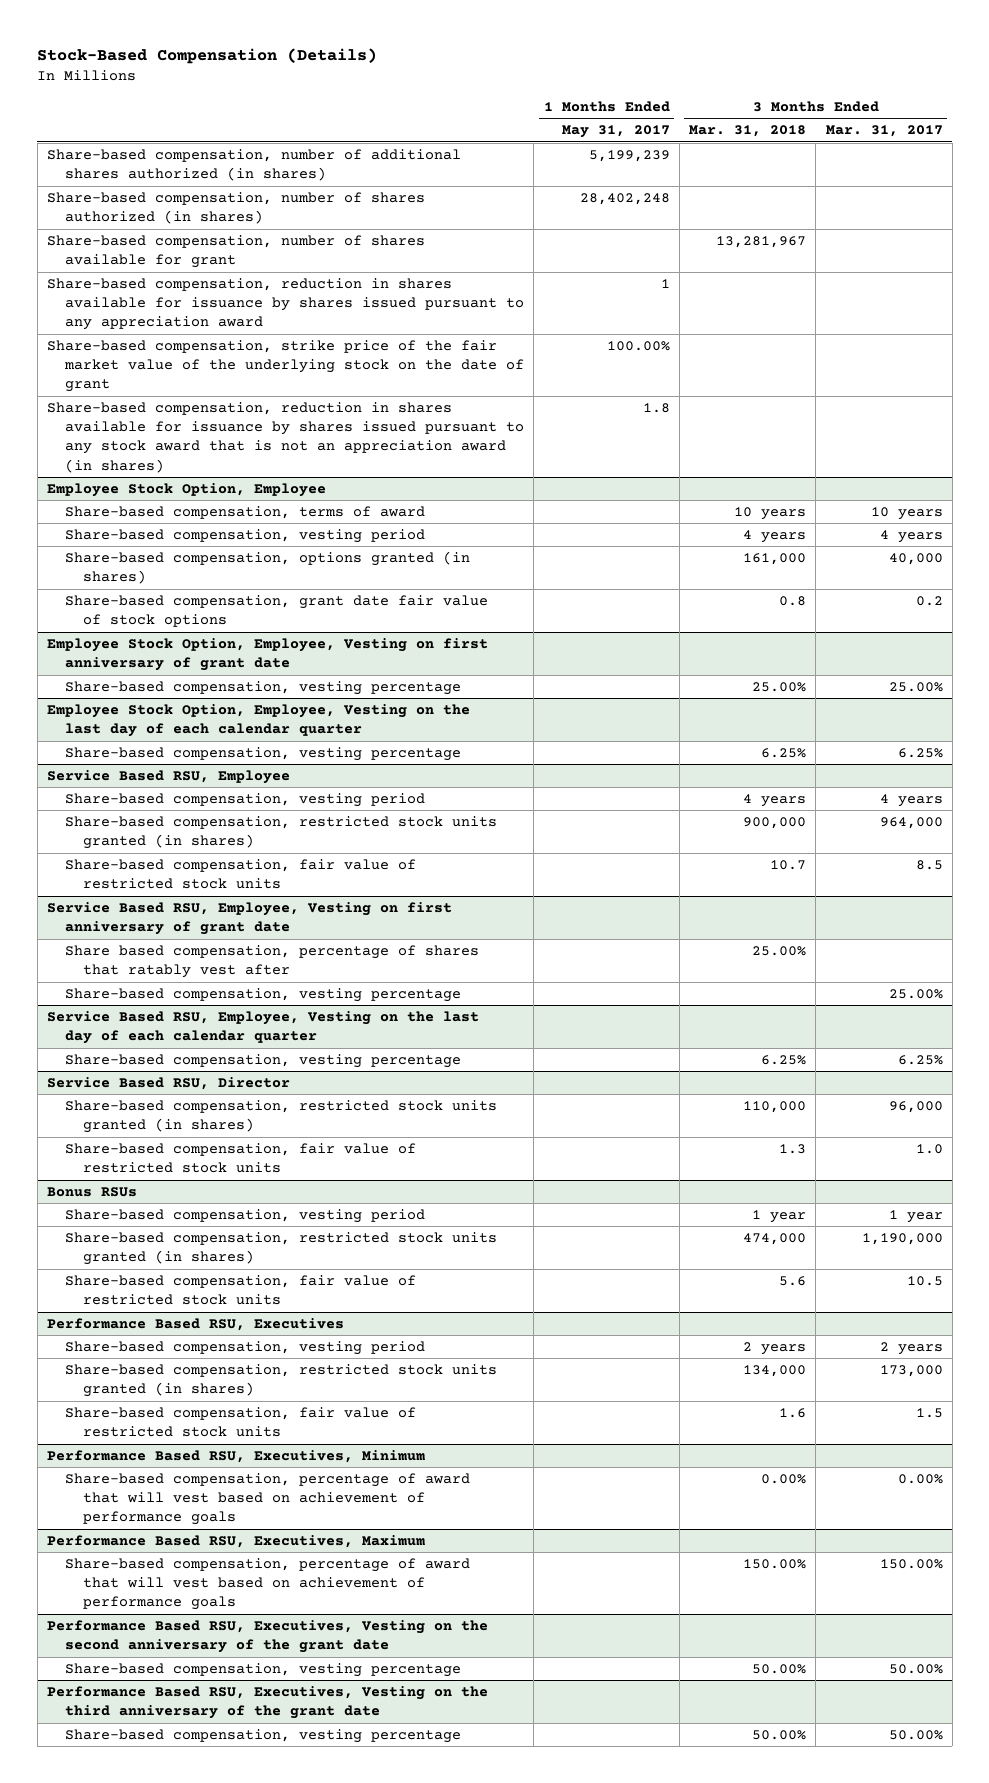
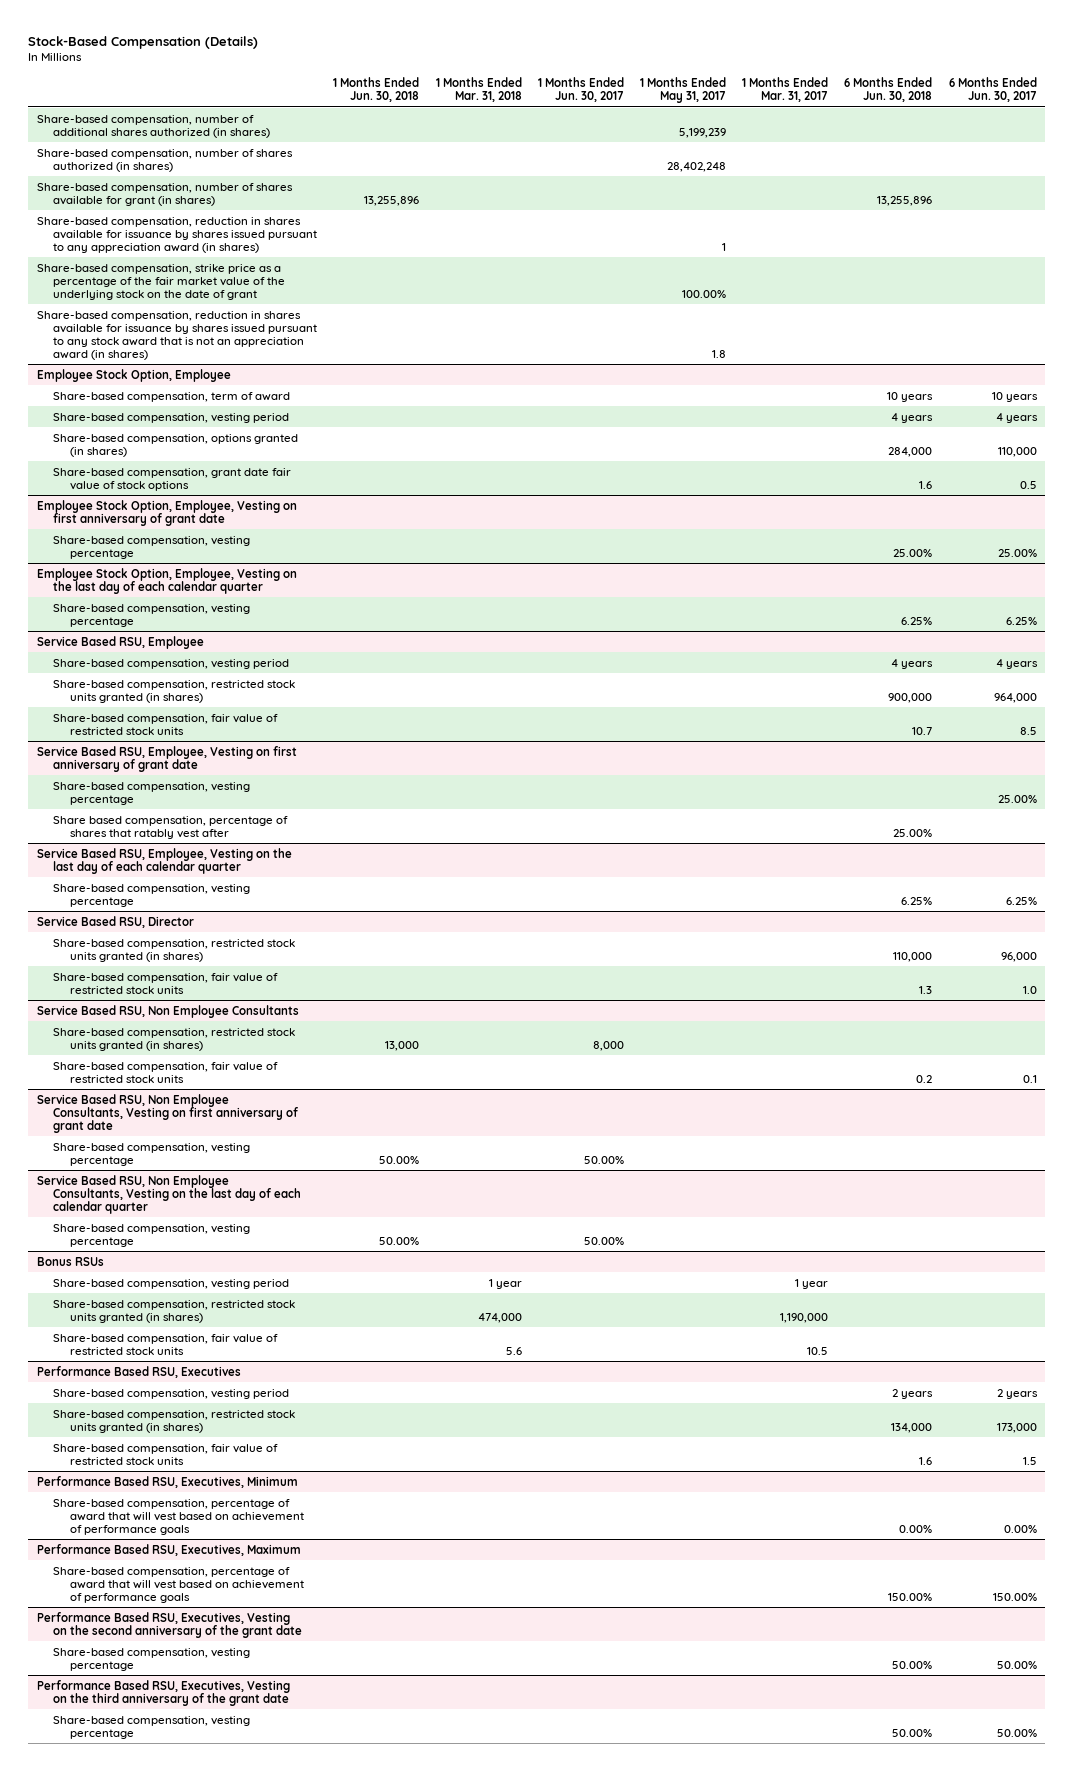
- | 1 Months Ended May 31, 2017 | 3 Months Ended Mar. 31, 2018 | 3 Months Ended Mar. 31, 2017
+ | 1 Months Ended Jun. 30, 2018 | 1 Months Ended Mar. 31, 2018 | 1 Months Ended Jun. 30, 2017 | 1 Months Ended May 31, 2017 | 1 Months Ended Mar. 31, 2017 | 6 Months Ended Jun. 30, 2018 | 6 Months Ended Jun. 30, 2017
- Share-based compensation, number of shares available for grant | | 13,281,967 |
- Share-based compensation, reduction in shares available for issuance by shares issued pursuant to any appreciation award | 1 | |
- Share-based compensation, strike price of the fair market value of the underlying stock on the date of grant | 100.00% | |
+ Share-based compensation, number of shares available for grant (in shares) | 13,255,896 | | | | | 13,255,896 |
+ Share-based compensation, reduction in shares available for issuance by shares issued pursuant to any appreciation award (in shares) | | | | 1 | | |
+ Share-based compensation, strike price as a percentage of the fair market value of the underlying stock on the date of grant | | | | 100.00% | | |
@ Employee Stock Option, Employee
- Share-based compensation, terms of award | | 10 years | 10 years
+ Share-based compensation, term of award | | | | | | 10 years | 10 years
@ Service Based RSU, Employee, Vesting on first anniversary of grant date
moved down: Share based compensation, percentage of shares that ratably vest after | | | | | | 25.00% |
+ Service Based RSU, Non Employee Consultants
+ Share-based compensation, restricted stock units granted (in shares) | 13,000 | | 8,000 | | | |
+ Share-based compensation, fair value of restricted stock units | | | | | | 0.2 | 0.1
+ Service Based RSU, Non Employee Consultants, Vesting on first anniversary of grant date
+ Share-based compensation, vesting percentage | 50.00% | | 50.00% | | | |
+ Service Based RSU, Non Employee Consultants, Vesting on the last day of each calendar quarter
+ Share-based compensation, vesting percentage | 50.00% | | 50.00% | | | |

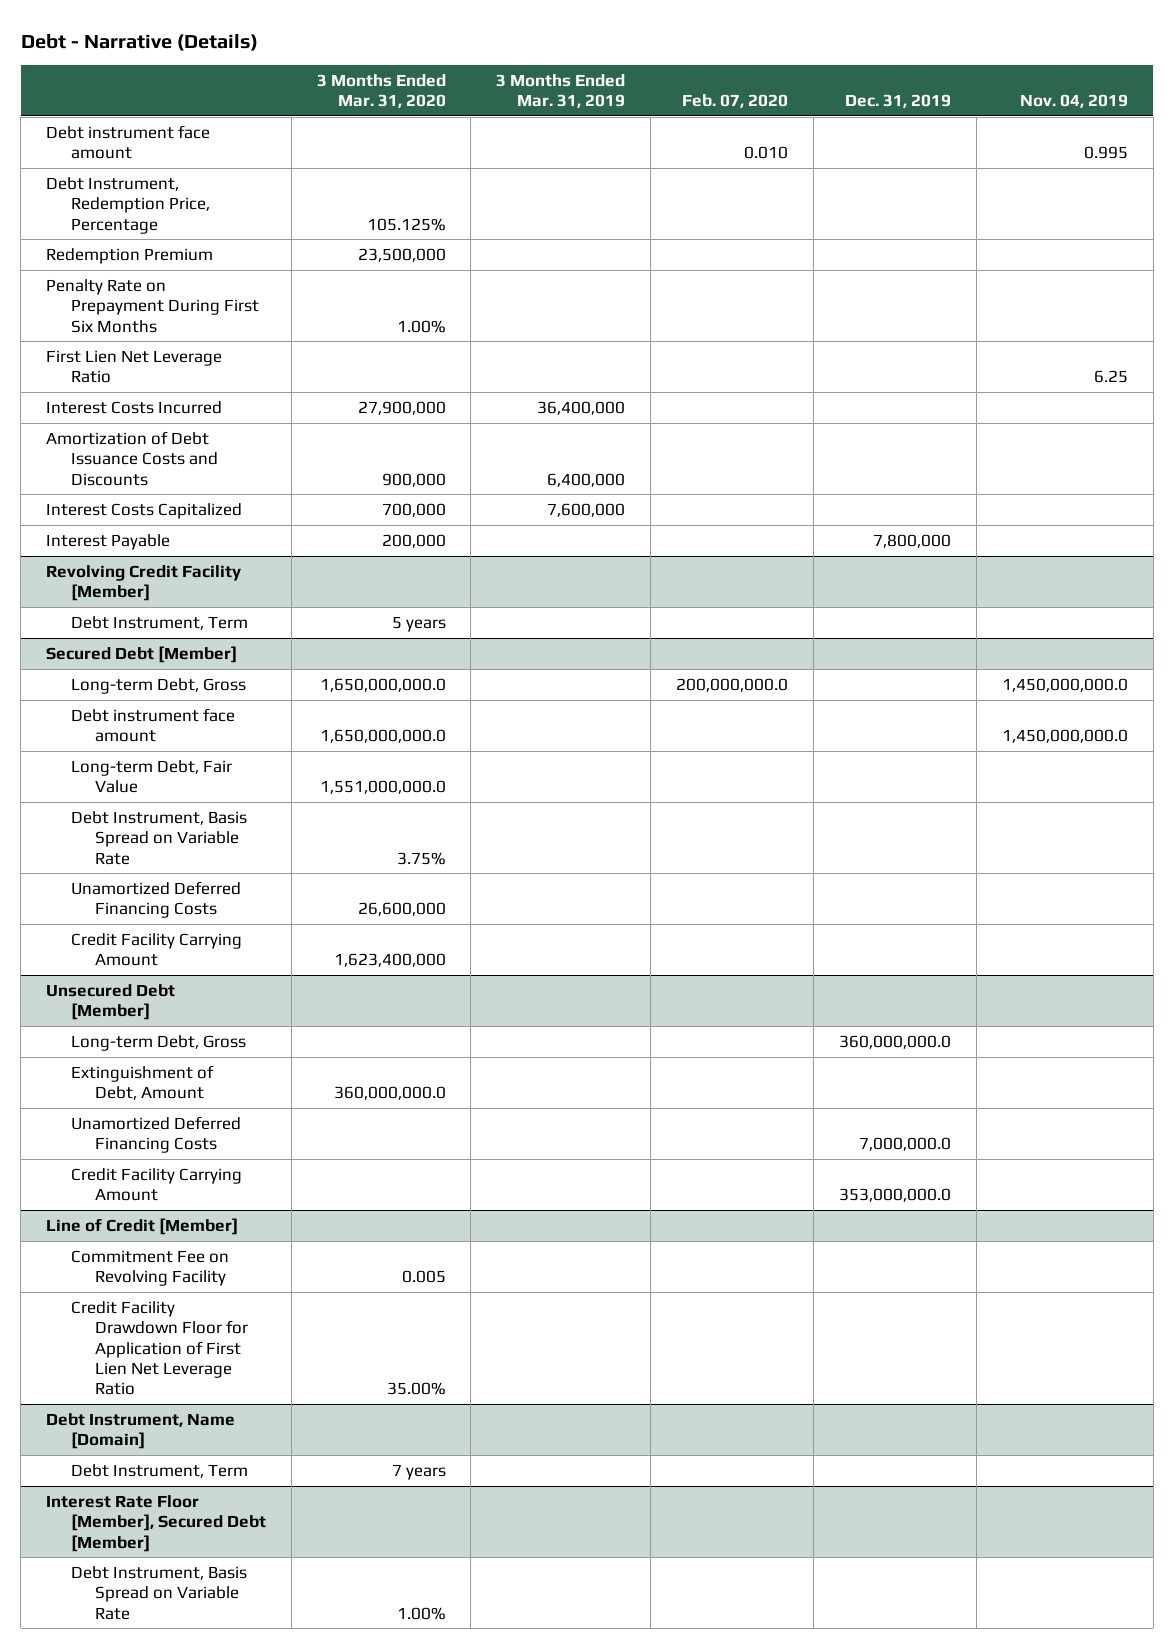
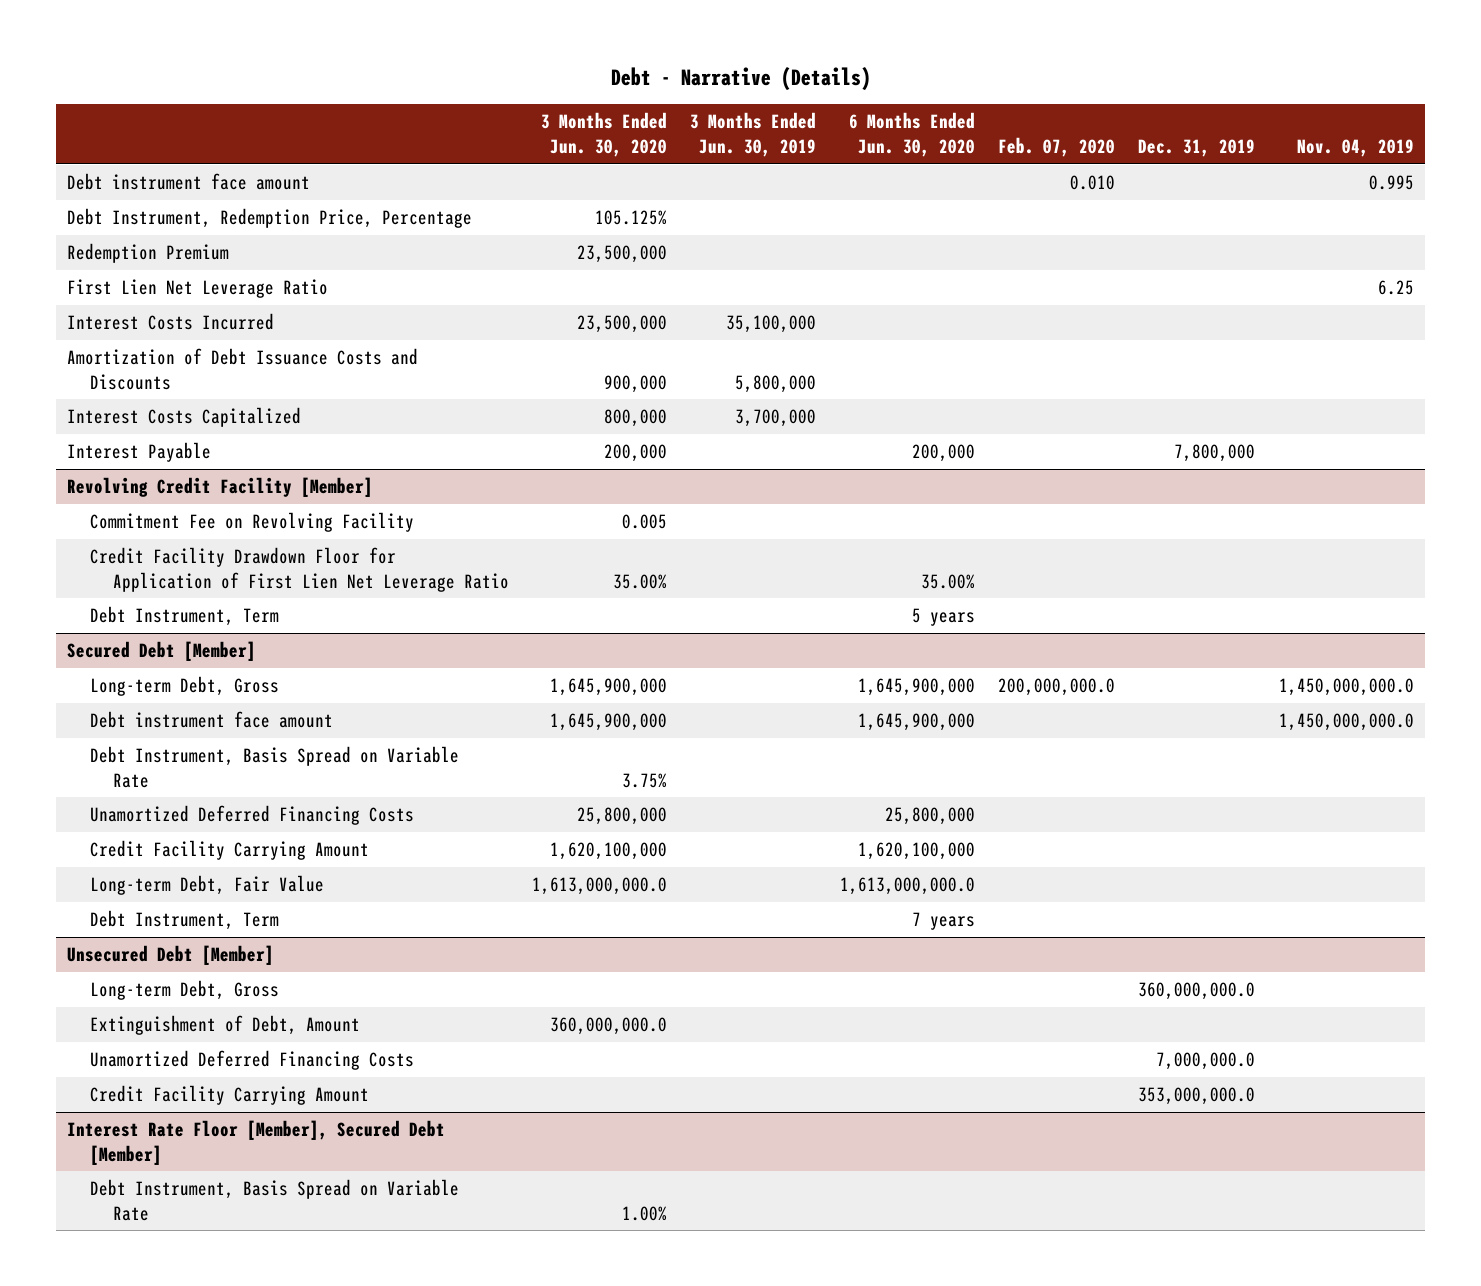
- | 3 Months Ended Mar. 31, 2020 | 3 Months Ended Mar. 31, 2019 | Feb. 07, 2020 | Dec. 31, 2019 | Nov. 04, 2019
+ | 3 Months Ended Jun. 30, 2020 | 3 Months Ended Jun. 30, 2019 | 6 Months Ended Jun. 30, 2020 | Feb. 07, 2020 | Dec. 31, 2019 | Nov. 04, 2019
- Penalty Rate on Prepayment During First Six Months | 1.00% | | | |
@ Revolving Credit Facility [Member]
+ Commitment Fee on Revolving Facility | 0.005 | | | | |
+ Credit Facility Drawdown Floor for Application of First Lien Net Leverage Ratio | 35.00% | | 35.00% | | |
@ Secured Debt [Member]
moved down: Long-term Debt, Fair Value | 1,613,000,000.0 | | 1,613,000,000.0 | | |
+ Debt Instrument, Term | | | 7 years | | |
- Line of Credit [Member]
- Commitment Fee on Revolving Facility | 0.005 | | | |
- Credit Facility Drawdown Floor for Application of First Lien Net Leverage Ratio | 35.00% | | | |
- Debt Instrument, Name [Domain]
- Debt Instrument, Term | 7 years | | | |

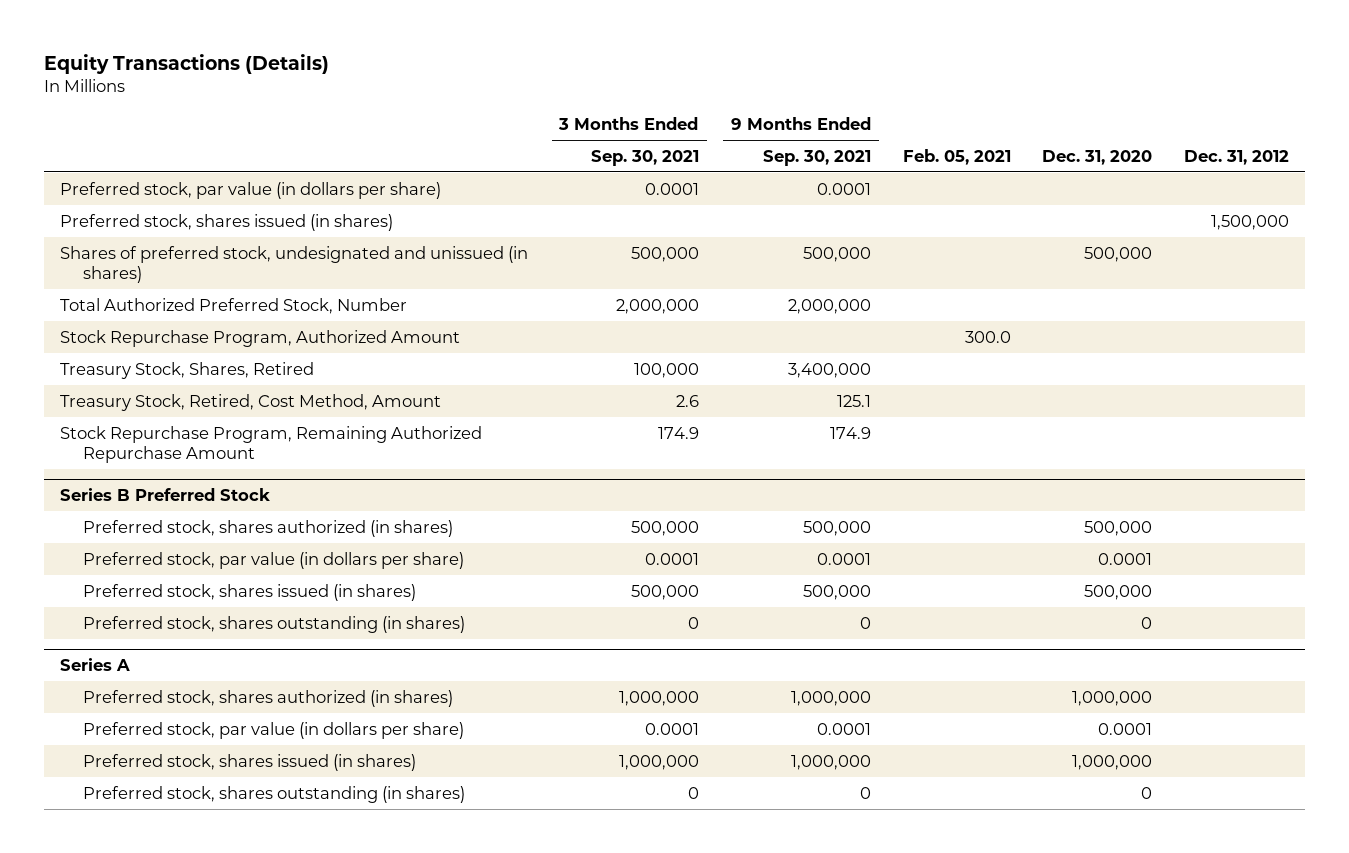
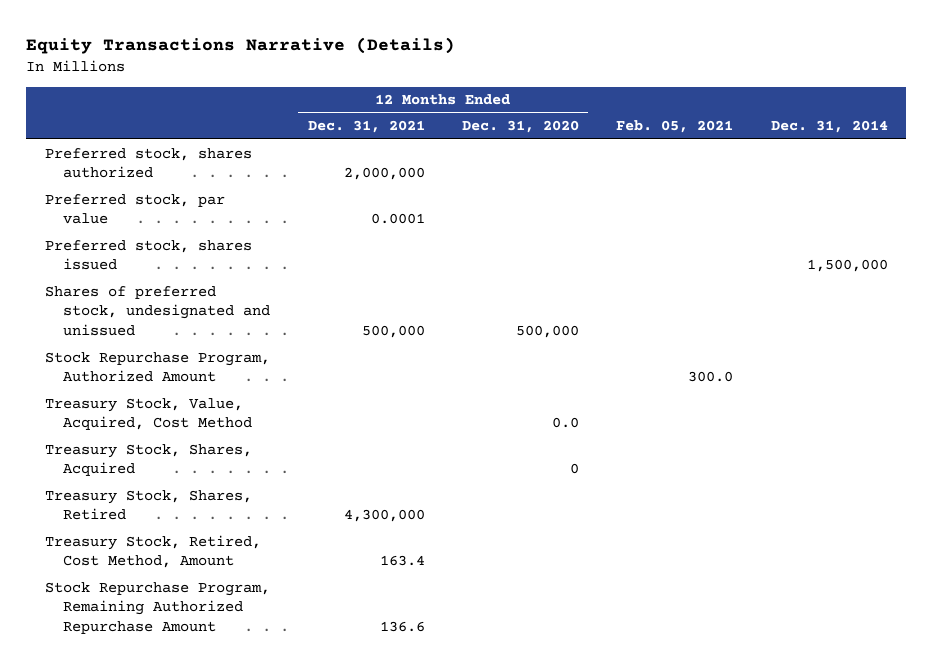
- Equity Transactions (Details)
+ Equity Transactions Narrative (Details)
- | 3 Months Ended Sep. 30, 2021 | 9 Months Ended Sep. 30, 2021 | Feb. 05, 2021 | Dec. 31, 2020 | Dec. 31, 2012
+ | 12 Months Ended Dec. 31, 2021 | 12 Months Ended Dec. 31, 2020 | Feb. 05, 2021 | Dec. 31, 2014
- Preferred stock, par value (in dollars per share) | 0.0001 | 0.0001 | | |
- Preferred stock, shares issued (in shares) | | | | | 1,500,000
- Shares of preferred stock, undesignated and unissued (in shares) | 500,000 | 500,000 | | 500,000 |
- Total Authorized Preferred Stock, Number | 2,000,000 | 2,000,000 | | |
+ Preferred stock, shares authorized | 2,000,000 | | |
+ Preferred stock, par value | 0.0001 | | |
+ Preferred stock, shares issued | | | | 1,500,000
+ Shares of preferred stock, undesignated and unissued | 500,000 | 500,000 | |
+ Treasury Stock, Value, Acquired, Cost Method | | 0.0 | |
+ Treasury Stock, Shares, Acquired | | 0 | |
- Series B Preferred Stock
- Preferred stock, shares authorized (in shares) | 500,000 | 500,000 | | 500,000 |
- Preferred stock, par value (in dollars per share) | 0.0001 | 0.0001 | | 0.0001 |
- Preferred stock, shares issued (in shares) | 500,000 | 500,000 | | 500,000 |
- Preferred stock, shares outstanding (in shares) | 0 | 0 | | 0 |
- Series A
- Preferred stock, shares authorized (in shares) | 1,000,000 | 1,000,000 | | 1,000,000 |
- Preferred stock, par value (in dollars per share) | 0.0001 | 0.0001 | | 0.0001 |
- Preferred stock, shares issued (in shares) | 1,000,000 | 1,000,000 | | 1,000,000 |
- Preferred stock, shares outstanding (in shares) | 0 | 0 | | 0 |

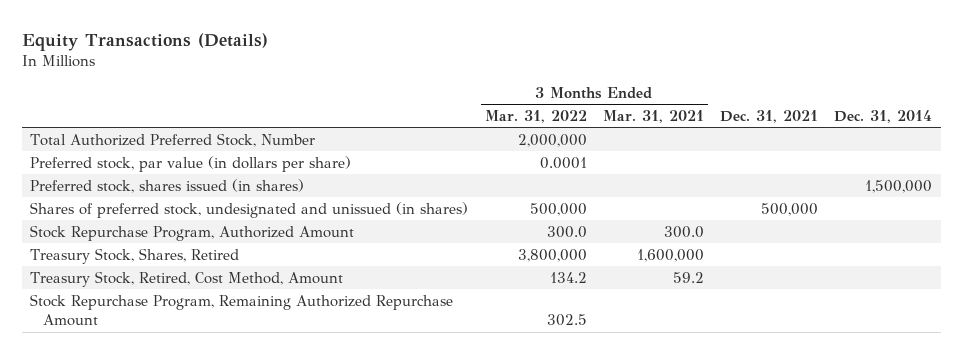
- Equity Transactions Narrative (Details)
+ Equity Transactions (Details)
- | 12 Months Ended Dec. 31, 2021 | 12 Months Ended Dec. 31, 2020 | Feb. 05, 2021 | Dec. 31, 2014
+ | 3 Months Ended Mar. 31, 2022 | 3 Months Ended Mar. 31, 2021 | Dec. 31, 2021 | Dec. 31, 2014
- Preferred stock, shares authorized | 2,000,000 | | |
- Preferred stock, par value | 0.0001 | | |
- Preferred stock, shares issued | | | | 1,500,000
- Shares of preferred stock, undesignated and unissued | 500,000 | 500,000 | |
+ Total Authorized Preferred Stock, Number | 2,000,000 | | |
+ Preferred stock, par value (in dollars per share) | 0.0001 | | |
+ Preferred stock, shares issued (in shares) | | | | 1,500,000
+ Shares of preferred stock, undesignated and unissued (in shares) | 500,000 | | 500,000 |
- Treasury Stock, Value, Acquired, Cost Method | | 0.0 | |
- Treasury Stock, Shares, Acquired | | 0 | |

